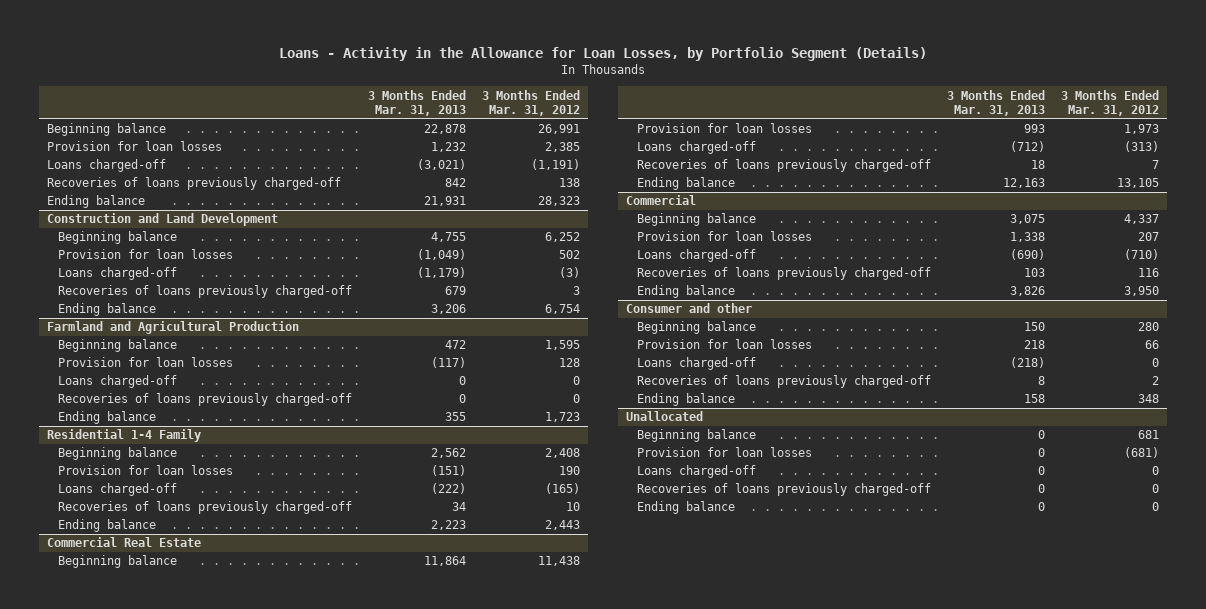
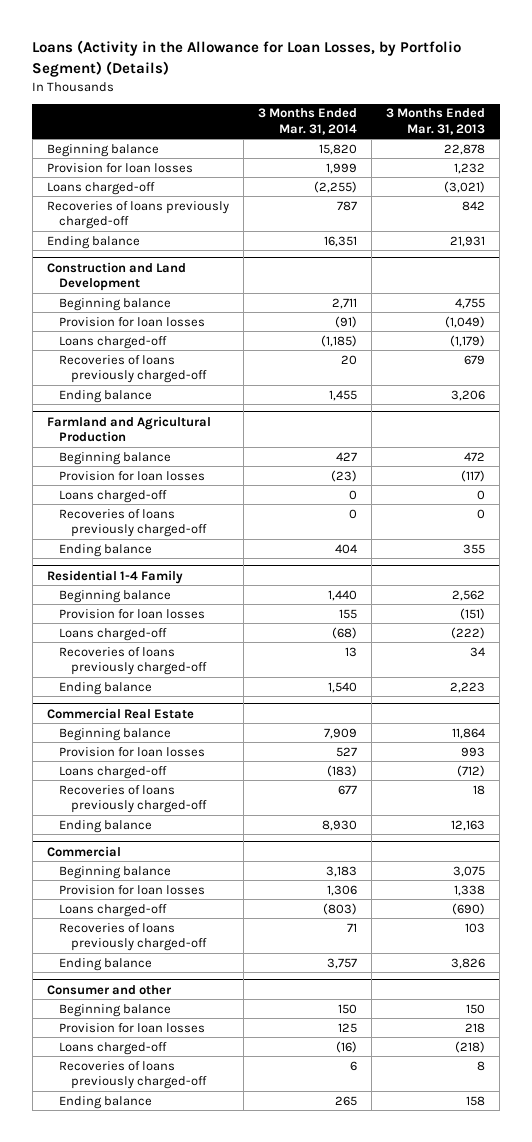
- Loans - Activity in the Allowance for Loan Losses, by Portfolio Segment (Details)
+ Loans (Activity in the Allowance for Loan Losses, by Portfolio Segment) (Details)
- | 3 Months Ended Mar. 31, 2013 | 3 Months Ended Mar. 31, 2012
+ | 3 Months Ended Mar. 31, 2014 | 3 Months Ended Mar. 31, 2013
- Unallocated
- Beginning balance | 0 | 681
- Provision for loan losses | 0 | (681)
- Loans charged-off | 0 | 0
- Recoveries of loans previously charged-off | 0 | 0
- Ending balance | 0 | 0

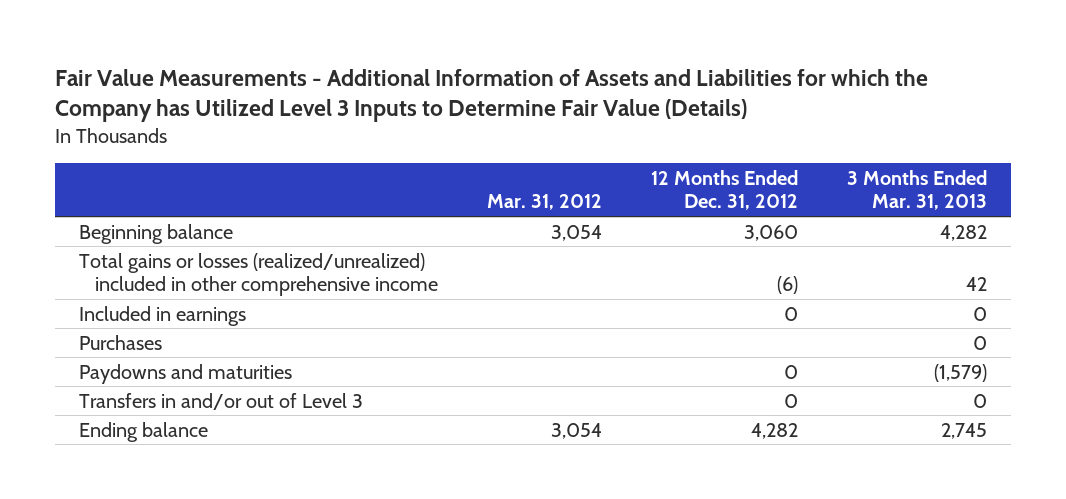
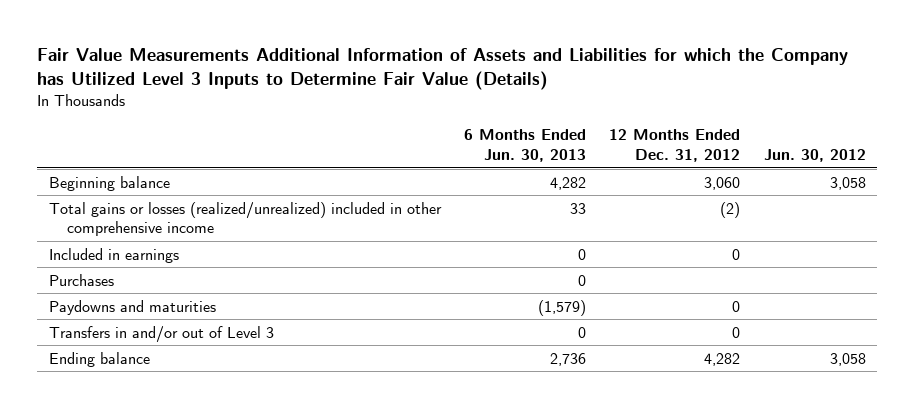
- Fair Value Measurements - Additional Information of Assets and Liabilities for which the Company has Utilized Level 3 Inputs to Determine Fair Value (Details)
+ Fair Value Measurements Additional Information of Assets and Liabilities for which the Company has Utilized Level 3 Inputs to Determine Fair Value (Details)
- | Mar. 31, 2012 | 12 Months Ended Dec. 31, 2012 | 3 Months Ended Mar. 31, 2013
+ | 6 Months Ended Jun. 30, 2013 | 12 Months Ended Dec. 31, 2012 | Jun. 30, 2012
- Total gains or losses (realized/unrealized) included in other comprehensive income | | (6) | 42
+ Total gains or losses (realized/unrealized) included in other comprehensive income | 33 | (2) |

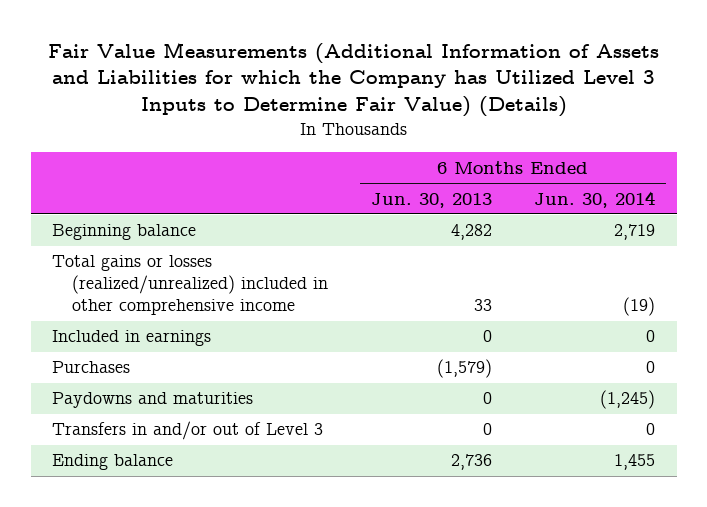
- Fair Value Measurements Additional Information of Assets and Liabilities for which the Company has Utilized Level 3 Inputs to Determine Fair Value (Details)
+ Fair Value Measurements (Additional Information of Assets and Liabilities for which the Company has Utilized Level 3 Inputs to Determine Fair Value) (Details)
- | 6 Months Ended Jun. 30, 2013 | 12 Months Ended Dec. 31, 2012 | Jun. 30, 2012
+ | 6 Months Ended Jun. 30, 2013 | 6 Months Ended Jun. 30, 2014
- Purchases | 0 | |
- Paydowns and maturities | (1,579) | 0 |
+ Purchases | (1,579) | 0
+ Paydowns and maturities | 0 | (1,245)

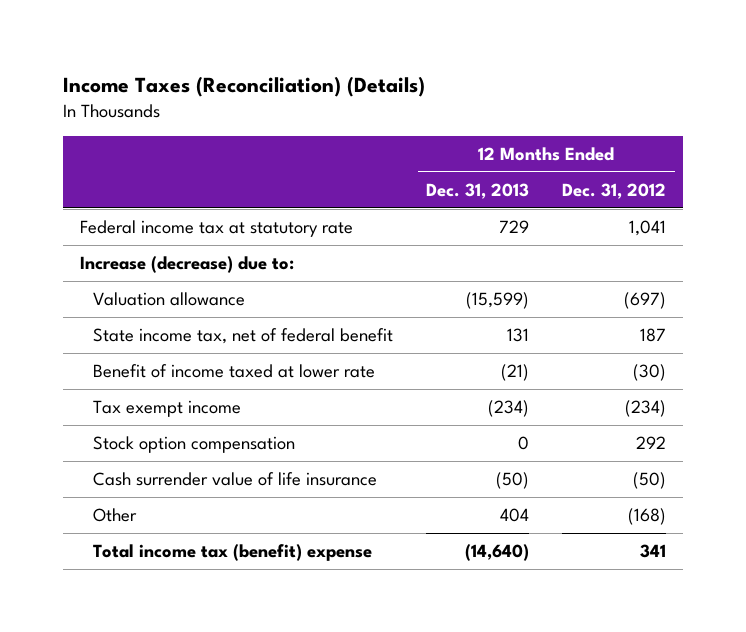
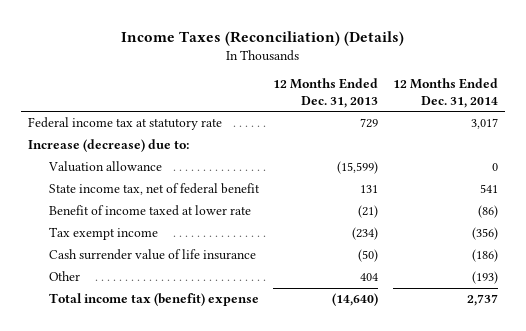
- | 12 Months Ended Dec. 31, 2013 | 12 Months Ended Dec. 31, 2012
+ | 12 Months Ended Dec. 31, 2013 | 12 Months Ended Dec. 31, 2014
- Stock option compensation | 0 | 292

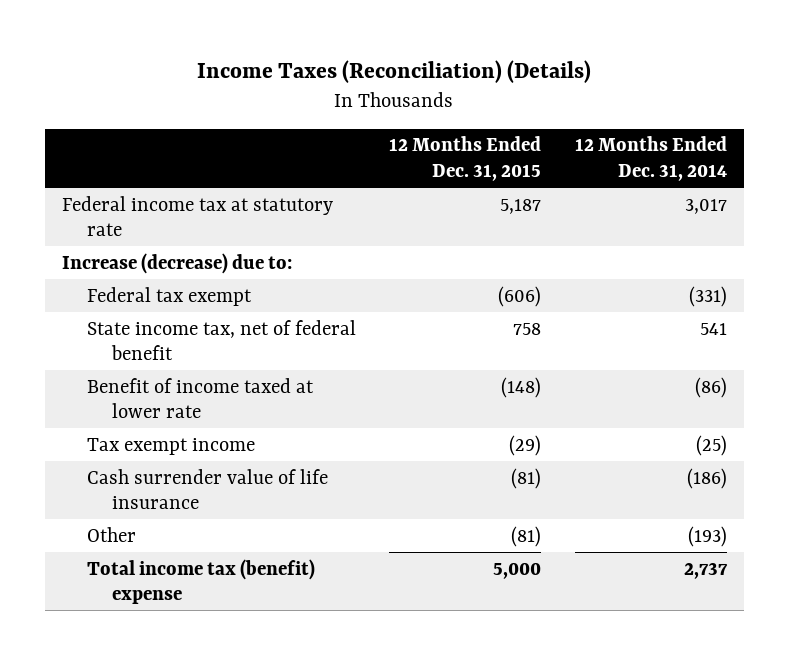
- | 12 Months Ended Dec. 31, 2013 | 12 Months Ended Dec. 31, 2014
+ | 12 Months Ended Dec. 31, 2015 | 12 Months Ended Dec. 31, 2014
- Valuation allowance | (15,599) | 0
+ Federal tax exempt | (606) | (331)
- Tax exempt income | (234) | (356)
+ Tax exempt income | (29) | (25)

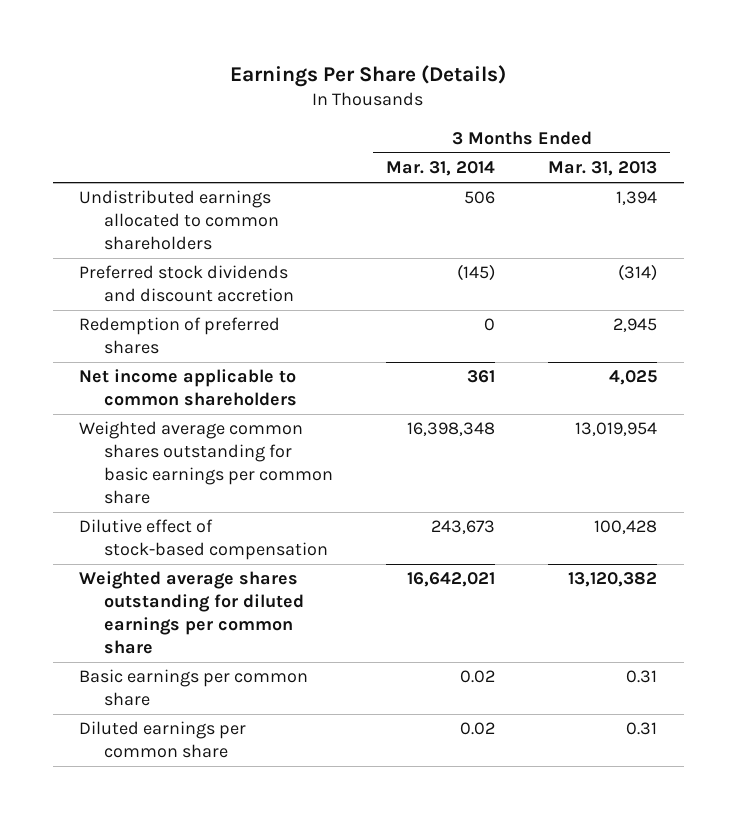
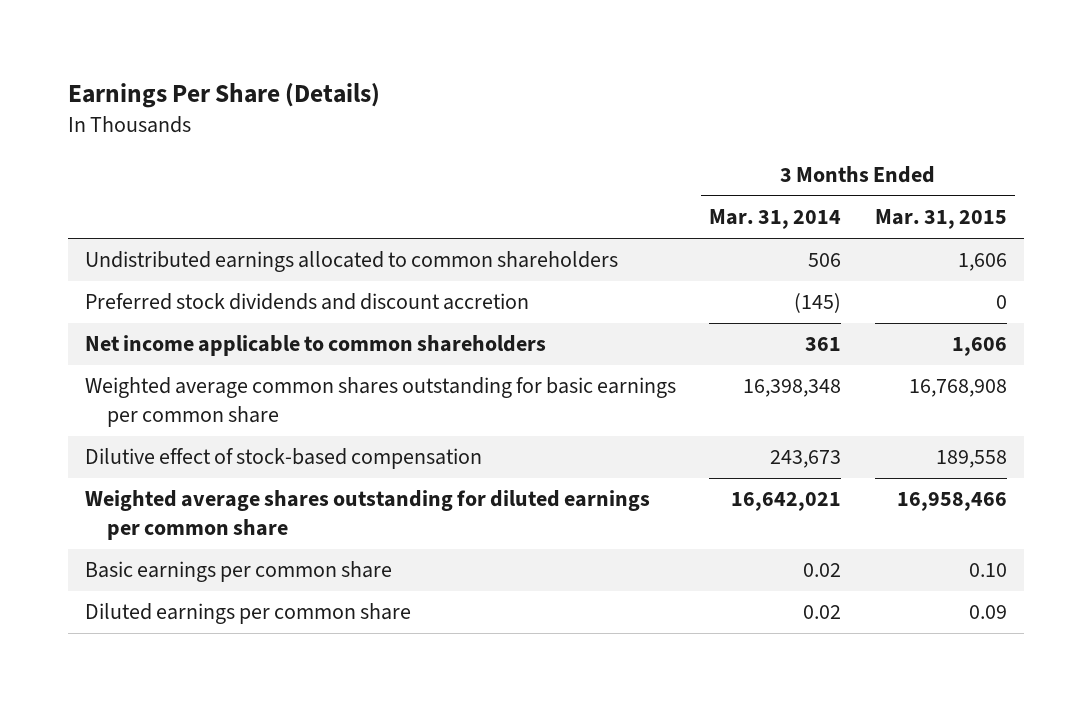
- | 3 Months Ended Mar. 31, 2014 | 3 Months Ended Mar. 31, 2013
+ | 3 Months Ended Mar. 31, 2014 | 3 Months Ended Mar. 31, 2015
- Redemption of preferred shares | 0 | 2,945

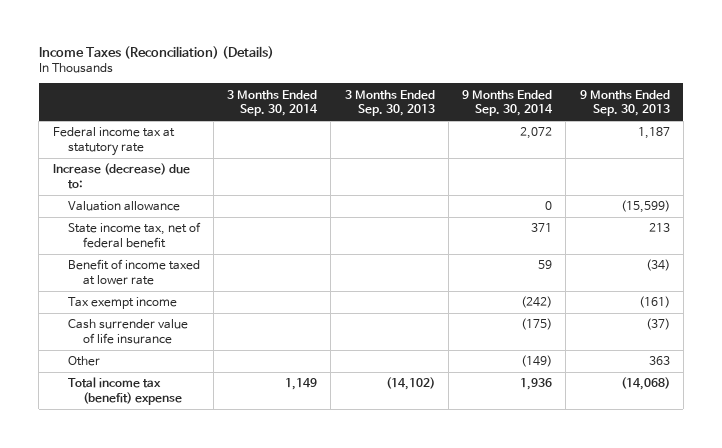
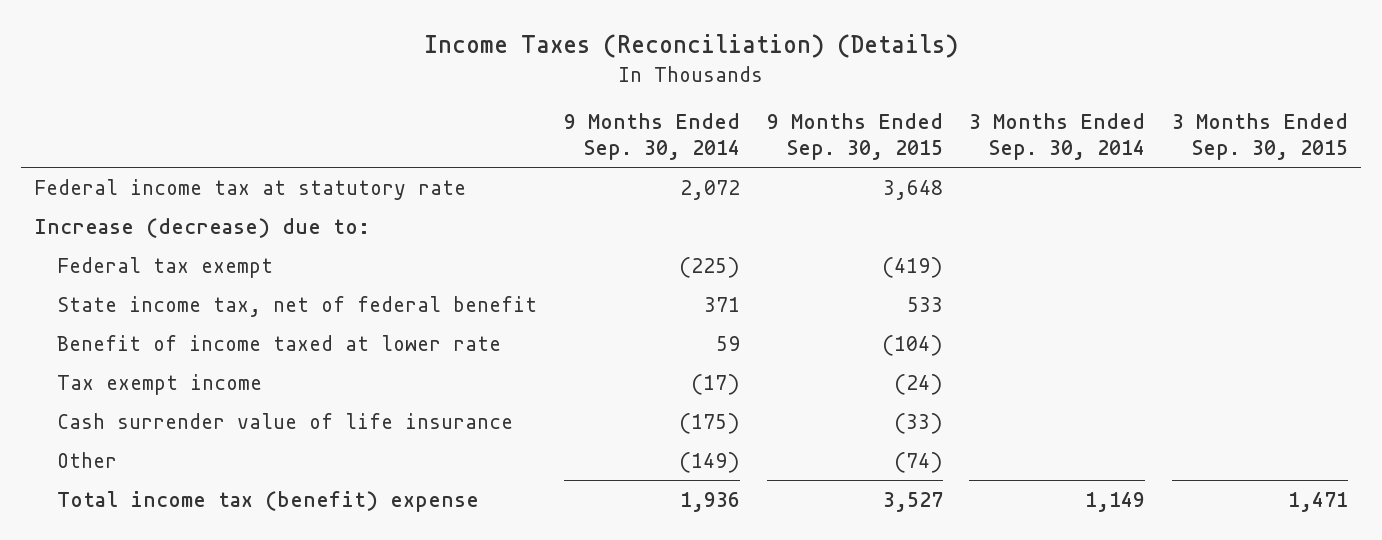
- | 3 Months Ended Sep. 30, 2014 | 3 Months Ended Sep. 30, 2013 | 9 Months Ended Sep. 30, 2014 | 9 Months Ended Sep. 30, 2013
+ | 9 Months Ended Sep. 30, 2014 | 9 Months Ended Sep. 30, 2015 | 3 Months Ended Sep. 30, 2014 | 3 Months Ended Sep. 30, 2015
- Valuation allowance | | | 0 | (15,599)
+ Federal tax exempt | (225) | (419) | |
- Tax exempt income | | | (242) | (161)
+ Tax exempt income | (17) | (24) | |

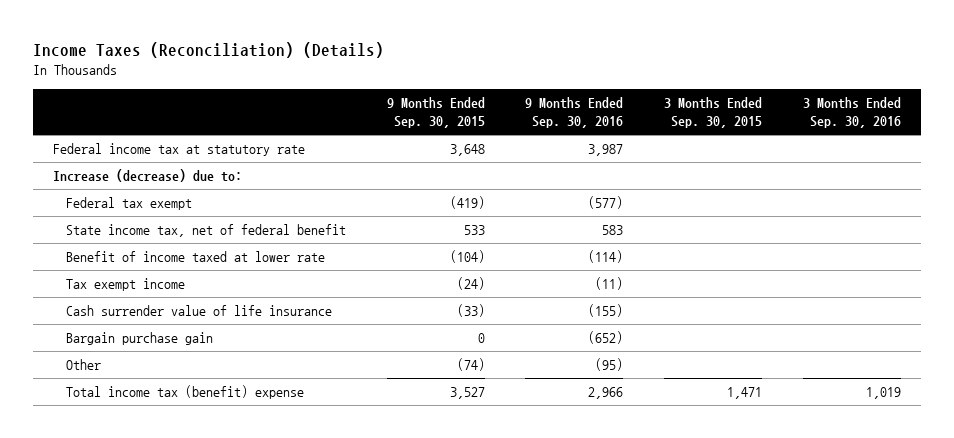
- | 9 Months Ended Sep. 30, 2014 | 9 Months Ended Sep. 30, 2015 | 3 Months Ended Sep. 30, 2014 | 3 Months Ended Sep. 30, 2015
+ | 9 Months Ended Sep. 30, 2015 | 9 Months Ended Sep. 30, 2016 | 3 Months Ended Sep. 30, 2015 | 3 Months Ended Sep. 30, 2016
+ Bargain purchase gain | 0 | (652) | |

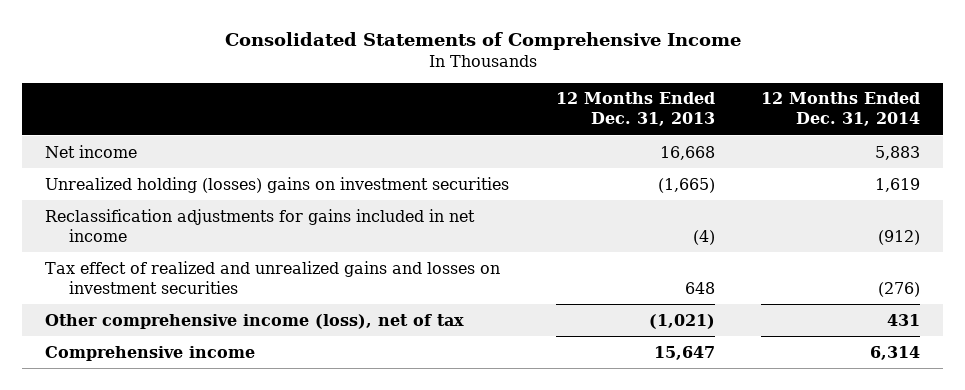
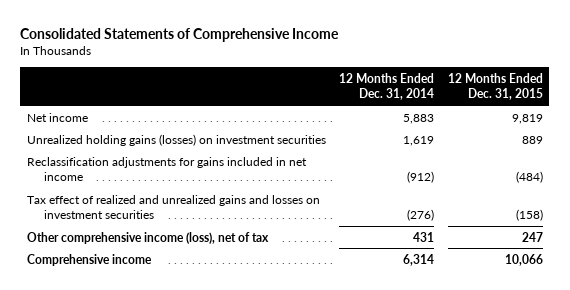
- | 12 Months Ended Dec. 31, 2013 | 12 Months Ended Dec. 31, 2014
+ | 12 Months Ended Dec. 31, 2014 | 12 Months Ended Dec. 31, 2015
- Unrealized holding (losses) gains on investment securities | (1,665) | 1,619
+ Unrealized holding gains (losses) on investment securities | 1,619 | 889

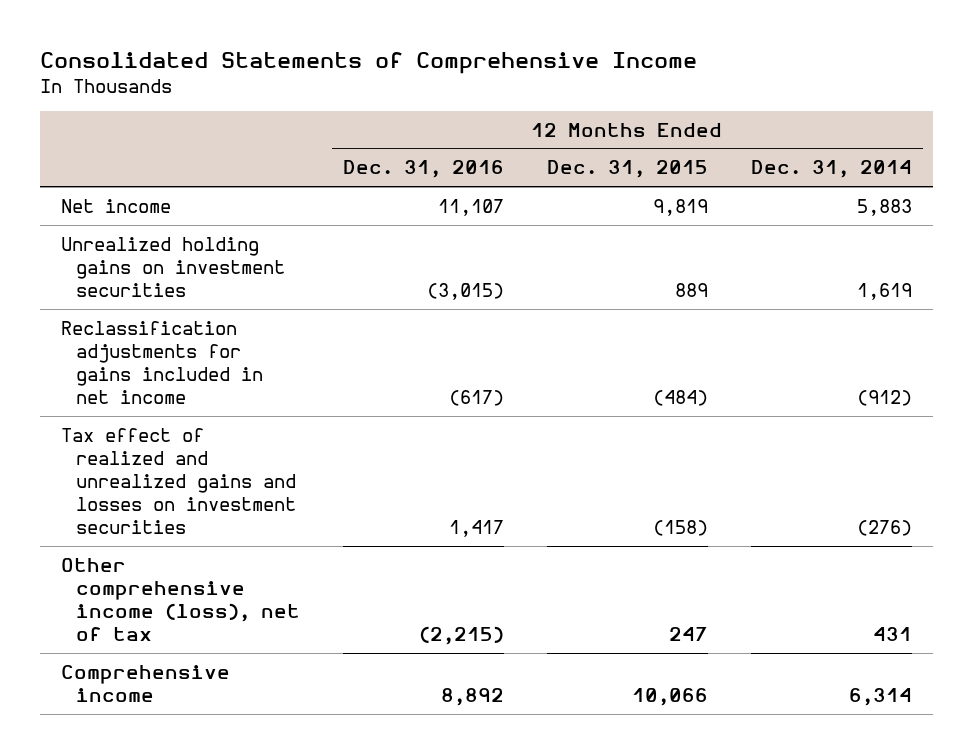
- | 12 Months Ended Dec. 31, 2014 | 12 Months Ended Dec. 31, 2015
+ | 12 Months Ended Dec. 31, 2016 | 12 Months Ended Dec. 31, 2015 | 12 Months Ended Dec. 31, 2014
- Unrealized holding gains (losses) on investment securities | 1,619 | 889
+ Unrealized holding gains on investment securities | (3,015) | 889 | 1,619

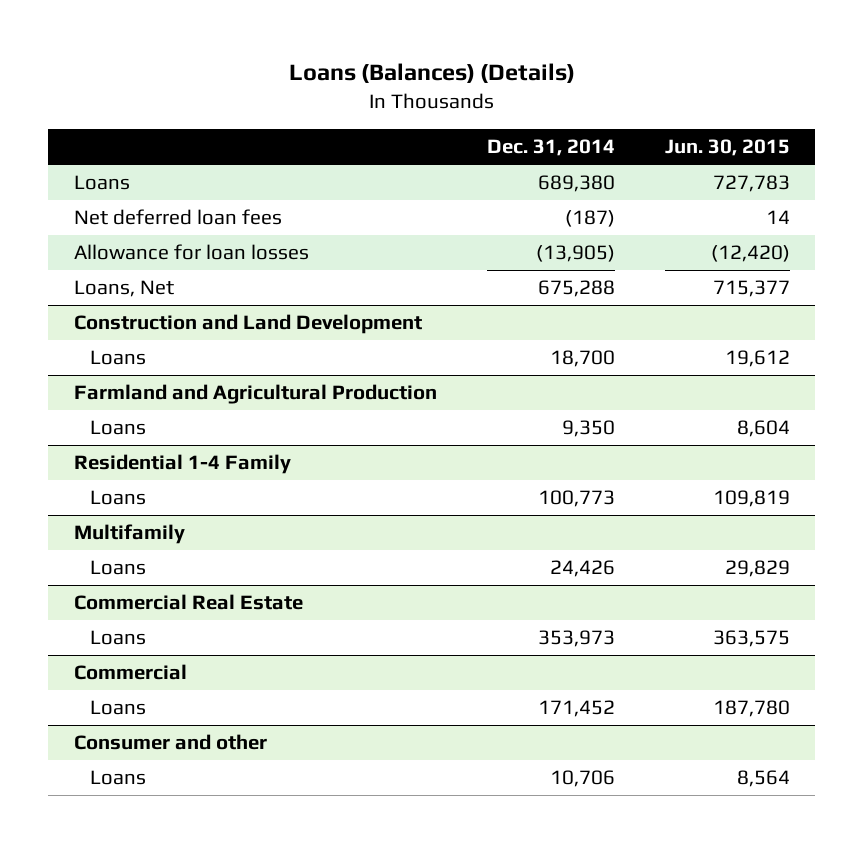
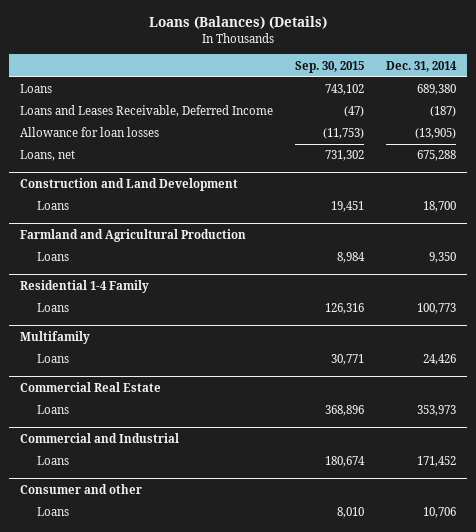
- | Dec. 31, 2014 | Jun. 30, 2015
+ | Sep. 30, 2015 | Dec. 31, 2014
- Net deferred loan fees | (187) | 14
+ Loans and Leases Receivable, Deferred Income | (47) | (187)
- Loans, Net | 675,288 | 715,377
+ Loans, net | 731,302 | 675,288
- Commercial
+ Commercial and Industrial

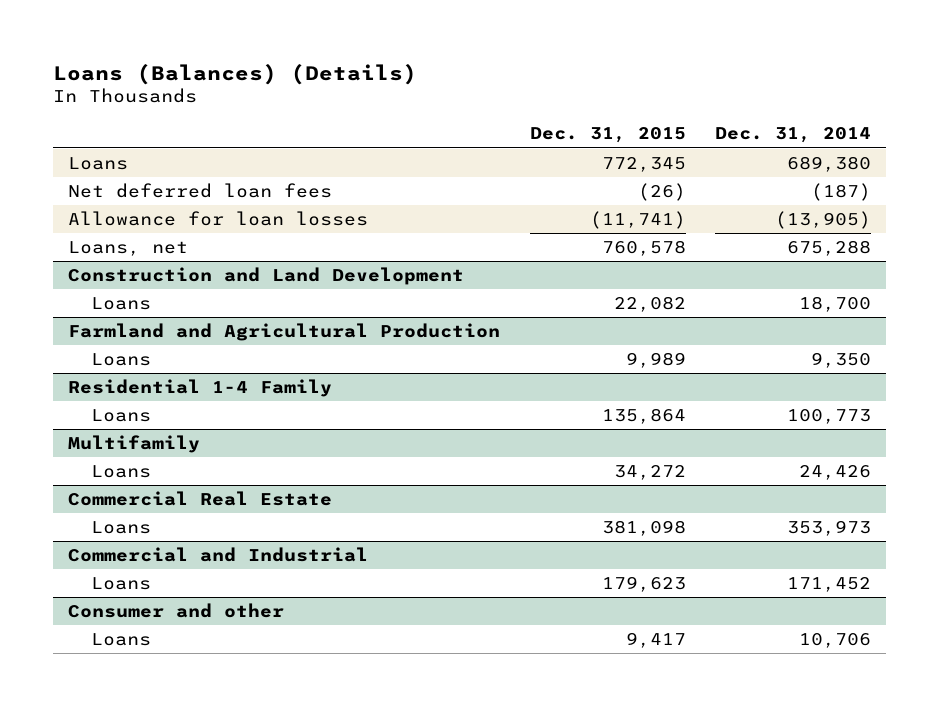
- | Sep. 30, 2015 | Dec. 31, 2014
+ | Dec. 31, 2015 | Dec. 31, 2014
- Loans and Leases Receivable, Deferred Income | (47) | (187)
+ Net deferred loan fees | (26) | (187)

